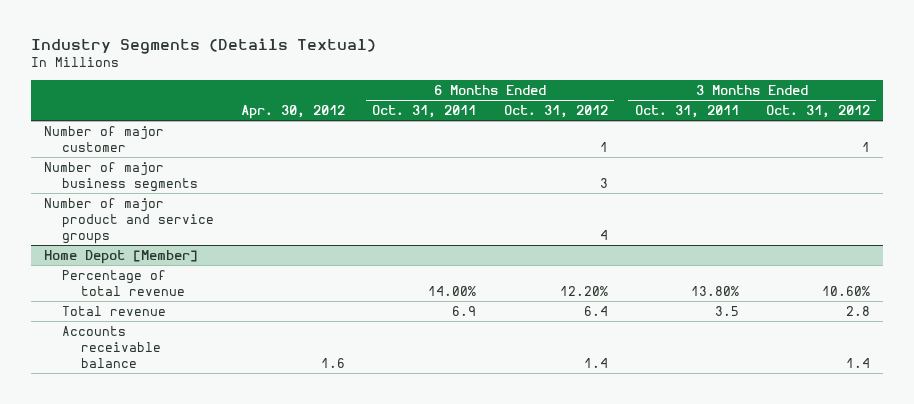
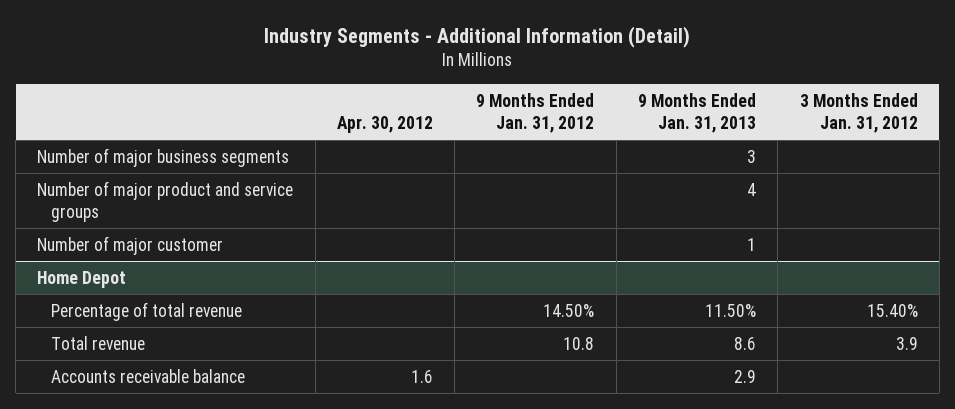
- Industry Segments (Details Textual)
+ Industry Segments - Additional Information (Detail)
- | Apr. 30, 2012 | 6 Months Ended Oct. 31, 2011 | 6 Months Ended Oct. 31, 2012 | 3 Months Ended Oct. 31, 2011 | 3 Months Ended Oct. 31, 2012
+ | Apr. 30, 2012 | 9 Months Ended Jan. 31, 2012 | 9 Months Ended Jan. 31, 2013 | 3 Months Ended Jan. 31, 2012
- Home Depot [Member]
moved down: Number of major customer | | | 1 |
+ Home Depot

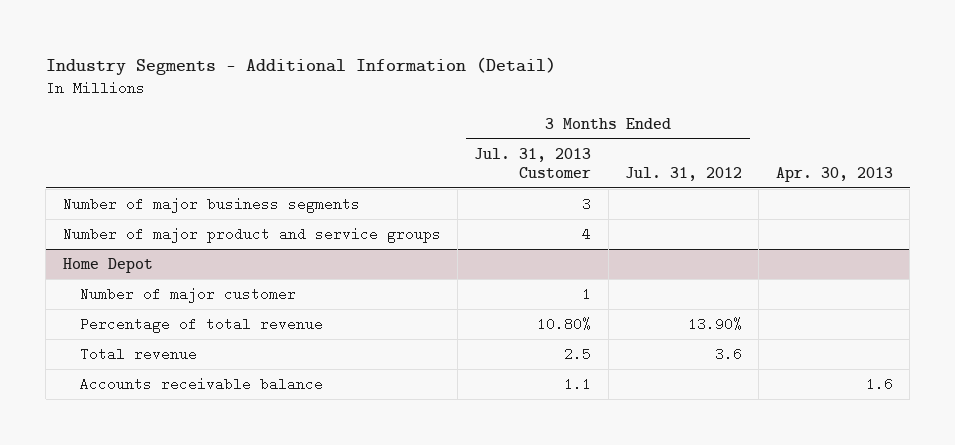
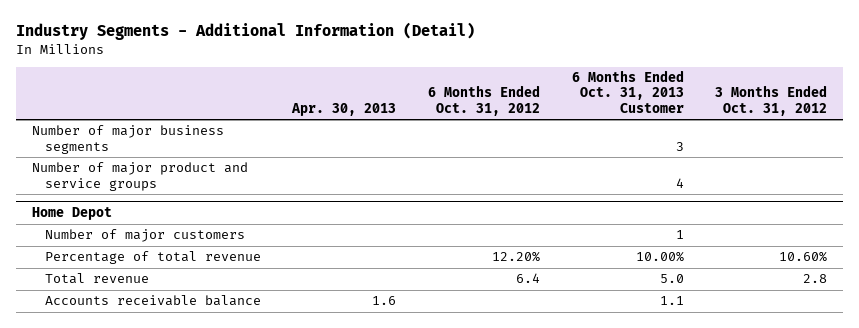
- | 3 Months Ended Jul. 31, 2013 Customer | 3 Months Ended Jul. 31, 2012 | Apr. 30, 2013
+ | Apr. 30, 2013 | 6 Months Ended Oct. 31, 2012 | 6 Months Ended Oct. 31, 2013 Customer | 3 Months Ended Oct. 31, 2012
@ Home Depot
- Number of major customer | 1 | |
+ Number of major customers | | | 1 |

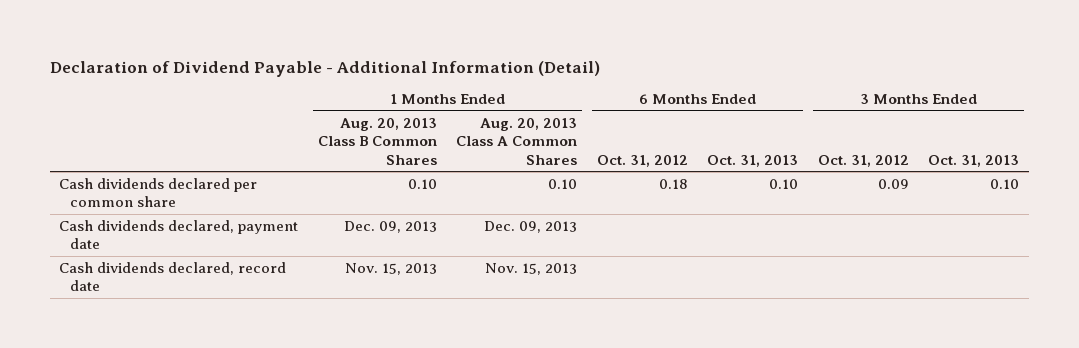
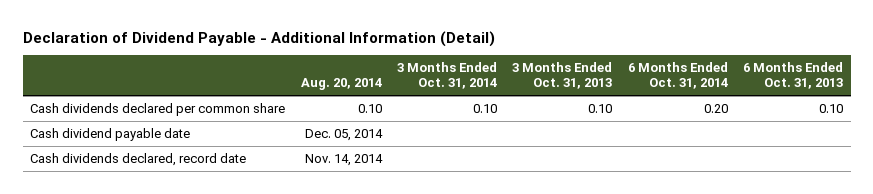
- | 1 Months Ended Aug. 20, 2013 Class B Common Shares | 1 Months Ended Aug. 20, 2013 Class A Common Shares | 6 Months Ended Oct. 31, 2012 | 6 Months Ended Oct. 31, 2013 | 3 Months Ended Oct. 31, 2012 | 3 Months Ended Oct. 31, 2013
+ | Aug. 20, 2014 | 3 Months Ended Oct. 31, 2014 | 3 Months Ended Oct. 31, 2013 | 6 Months Ended Oct. 31, 2014 | 6 Months Ended Oct. 31, 2013
- Cash dividends declared, payment date | Dec. 09, 2013 | Dec. 09, 2013 | | | |
+ Cash dividend payable date | Dec. 05, 2014 | | | |

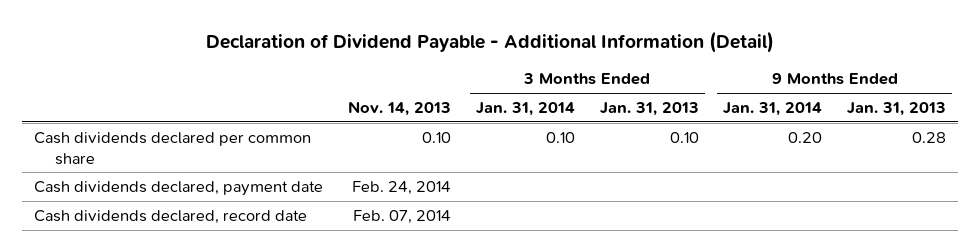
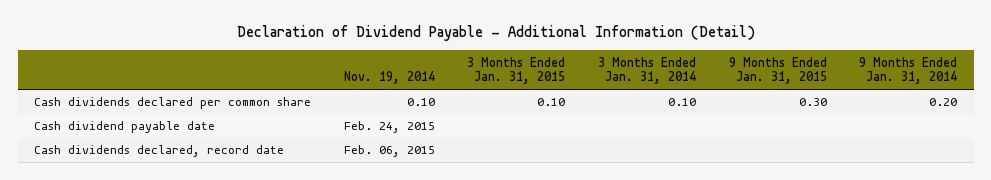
- | Nov. 14, 2013 | 3 Months Ended Jan. 31, 2014 | 3 Months Ended Jan. 31, 2013 | 9 Months Ended Jan. 31, 2014 | 9 Months Ended Jan. 31, 2013
+ | Nov. 19, 2014 | 3 Months Ended Jan. 31, 2015 | 3 Months Ended Jan. 31, 2014 | 9 Months Ended Jan. 31, 2015 | 9 Months Ended Jan. 31, 2014
- Cash dividends declared, payment date | Feb. 24, 2014 | | | |
+ Cash dividend payable date | Feb. 24, 2015 | | | |

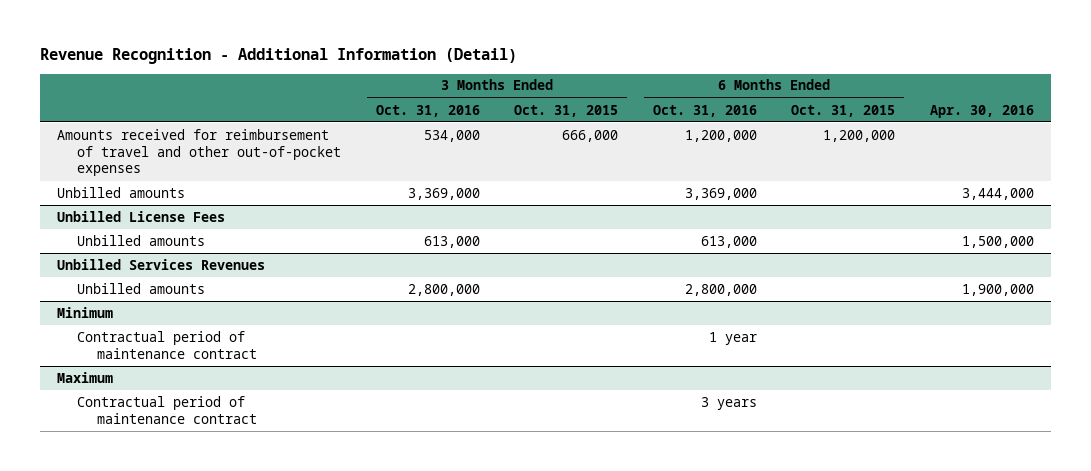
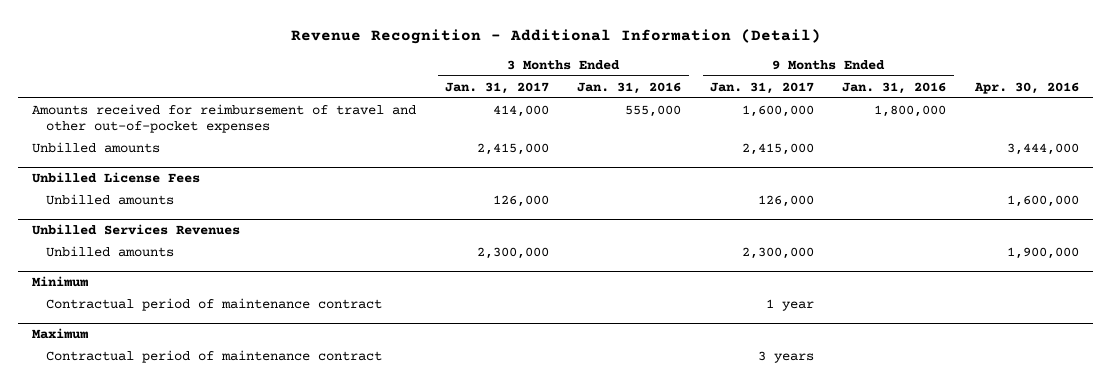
- | 3 Months Ended Oct. 31, 2016 | 3 Months Ended Oct. 31, 2015 | 6 Months Ended Oct. 31, 2016 | 6 Months Ended Oct. 31, 2015 | Apr. 30, 2016
+ | 3 Months Ended Jan. 31, 2017 | 3 Months Ended Jan. 31, 2016 | 9 Months Ended Jan. 31, 2017 | 9 Months Ended Jan. 31, 2016 | Apr. 30, 2016
@ Unbilled License Fees
- Unbilled amounts | 613,000 | | 613,000 | | 1,500,000
+ Unbilled amounts | 126,000 | | 126,000 | | 1,600,000

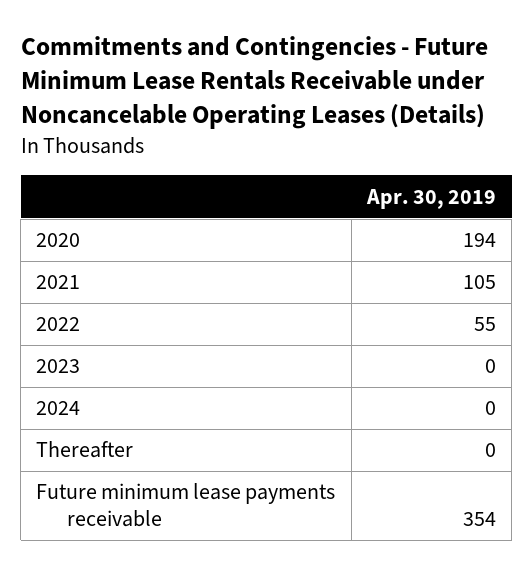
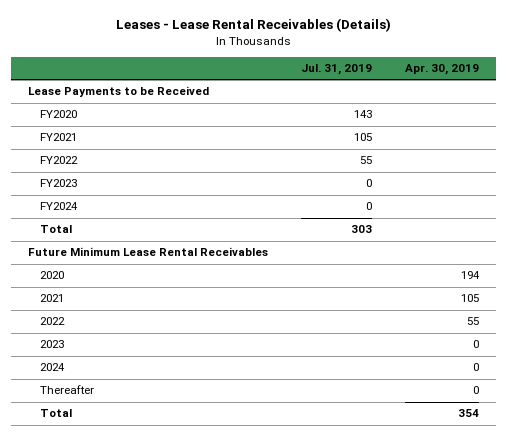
- Commitments and Contingencies - Future Minimum Lease Rentals Receivable under Noncancelable Operating Leases (Details)
+ Leases - Lease Rental Receivables (Details)
- | Apr. 30, 2019
+ | Jul. 31, 2019 | Apr. 30, 2019
+ Lease Payments to be Received
+ FY2020 | 143 |
+ FY2021 | 105 |
+ FY2022 | 55 |
+ FY2023 | 0 |
+ FY2024 | 0 |
+ Total | 303 |
+ Future Minimum Lease Rental Receivables
- Future minimum lease payments receivable | 354
+ Total | | 354

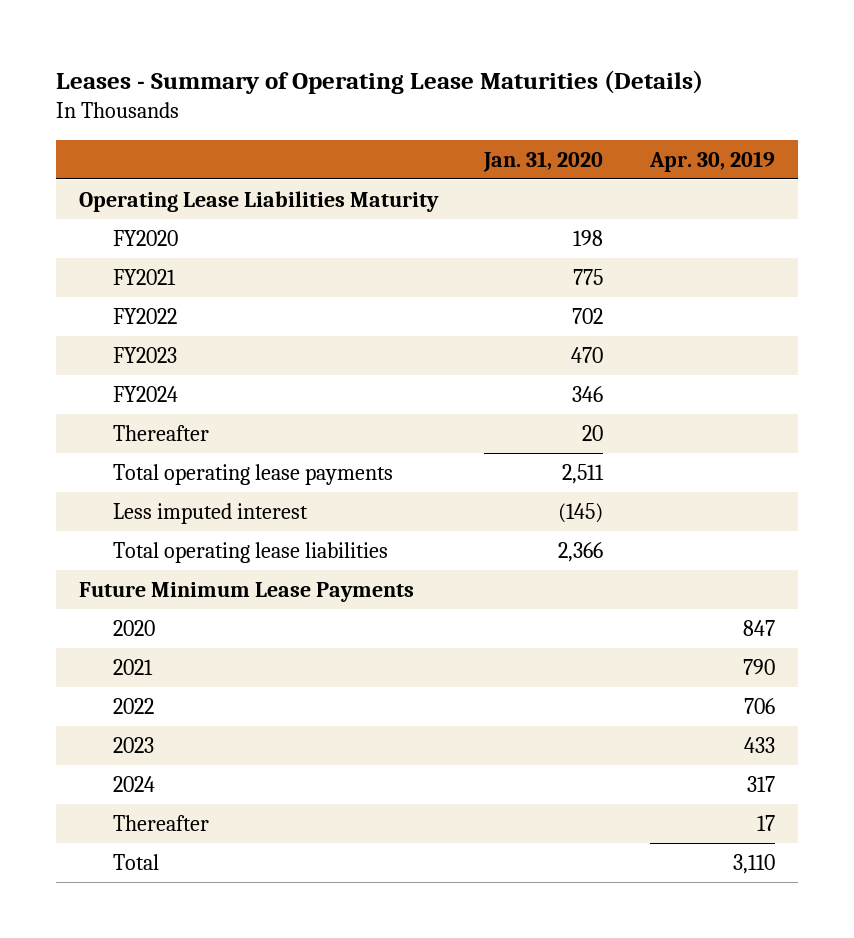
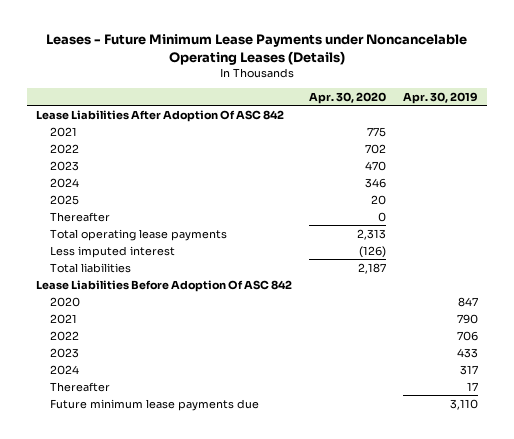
- Leases - Summary of Operating Lease Maturities (Details)
+ Leases - Future Minimum Lease Payments under Noncancelable Operating Leases (Details)
- | Jan. 31, 2020 | Apr. 30, 2019
+ | Apr. 30, 2020 | Apr. 30, 2019
- Operating Lease Liabilities Maturity
- FY2020 | 198 |
- FY2021 | 775 |
- FY2022 | 702 |
- FY2023 | 470 |
- FY2024 | 346 |
+ Lease Liabilities After Adoption Of ASC 842
+ 2021 | 775 |
+ 2022 | 702 |
+ 2023 | 470 |
+ 2024 | 346 |
+ 2025 | 20 |
- Total operating lease liabilities | 2,366 |
- Future Minimum Lease Payments
+ Total liabilities | 2,187 |
+ Lease Liabilities Before Adoption Of ASC 842
- Total | | 3,110
+ Future minimum lease payments due | | 3,110

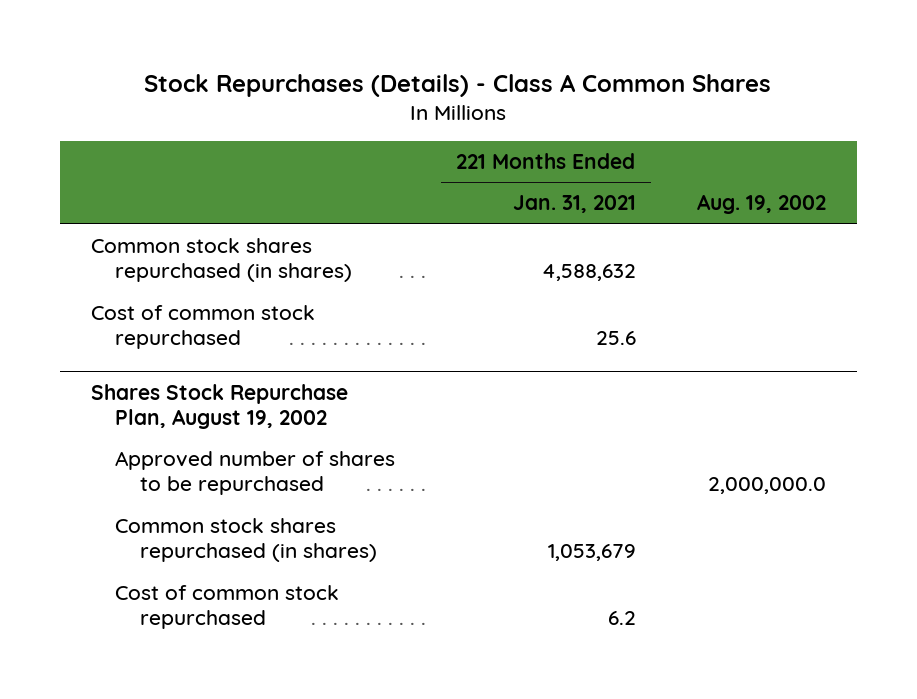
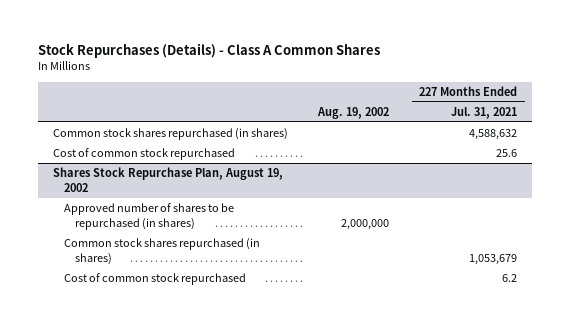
- | 221 Months Ended Jan. 31, 2021 | Aug. 19, 2002
+ | Aug. 19, 2002 | 227 Months Ended Jul. 31, 2021
@ Shares Stock Repurchase Plan, August 19, 2002
- Approved number of shares to be repurchased | | 2,000,000.0
+ Approved number of shares to be repurchased (in shares) | 2,000,000 |

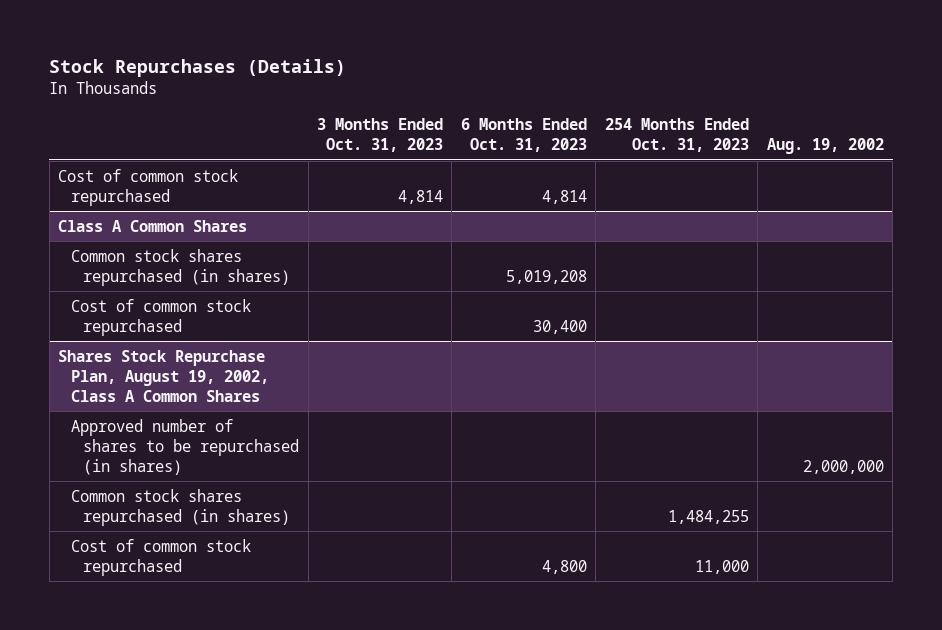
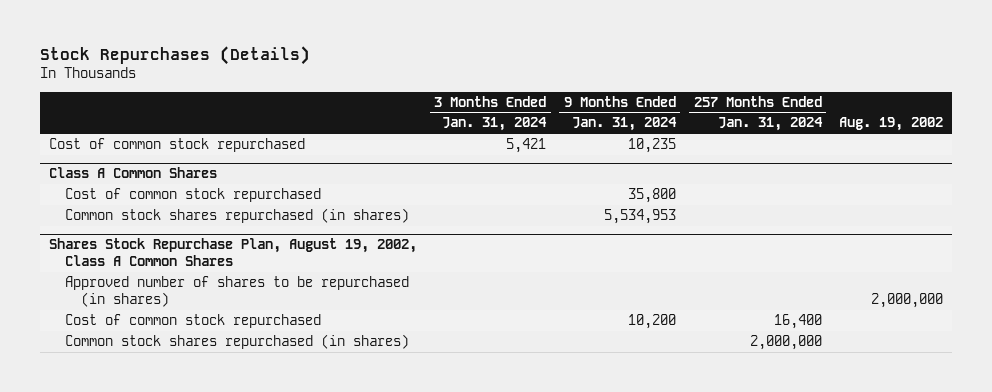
- | 3 Months Ended Oct. 31, 2023 | 6 Months Ended Oct. 31, 2023 | 254 Months Ended Oct. 31, 2023 | Aug. 19, 2002
+ | 3 Months Ended Jan. 31, 2024 | 9 Months Ended Jan. 31, 2024 | 257 Months Ended Jan. 31, 2024 | Aug. 19, 2002
@ Class A Common Shares
moved down: Common stock shares repurchased (in shares) | | 5,534,953 | |
@ Shares Stock Repurchase Plan, August 19, 2002, Class A Common Shares
moved down: Common stock shares repurchased (in shares) | | | 2,000,000 |

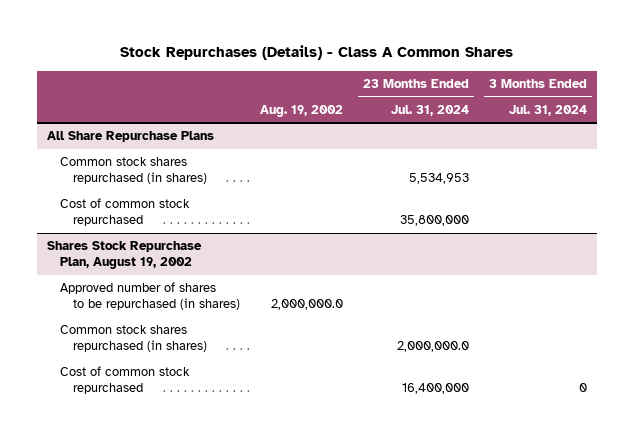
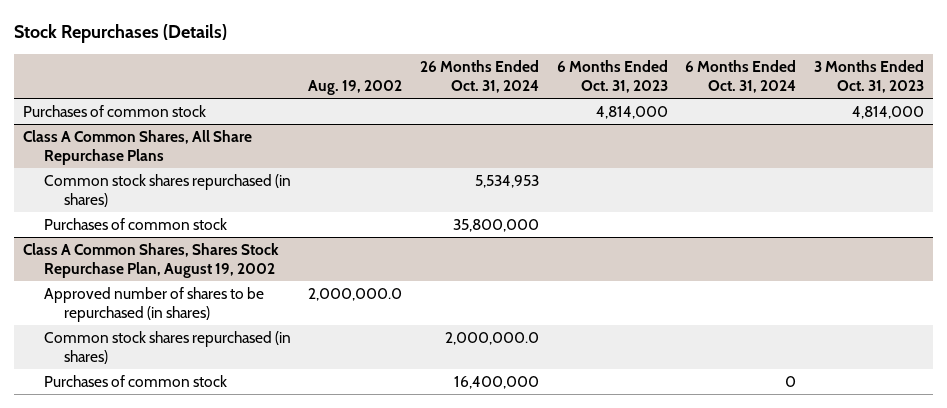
- Stock Repurchases (Details) - Class A Common Shares
+ Stock Repurchases (Details)
- | Aug. 19, 2002 | 23 Months Ended Jul. 31, 2024 | 3 Months Ended Jul. 31, 2024
+ | Aug. 19, 2002 | 26 Months Ended Oct. 31, 2024 | 6 Months Ended Oct. 31, 2023 | 6 Months Ended Oct. 31, 2024 | 3 Months Ended Oct. 31, 2023
- All Share Repurchase Plans
+ Purchases of common stock | | | 4,814,000 | | 4,814,000
+ Class A Common Shares, All Share Repurchase Plans
- Cost of common stock repurchased | | 35,800,000 |
- Shares Stock Repurchase Plan, August 19, 2002
+ Purchases of common stock | | 35,800,000 | | |
+ Class A Common Shares, Shares Stock Repurchase Plan, August 19, 2002
- Cost of common stock repurchased | | 16,400,000 | 0
+ Purchases of common stock | | 16,400,000 | | 0 |

